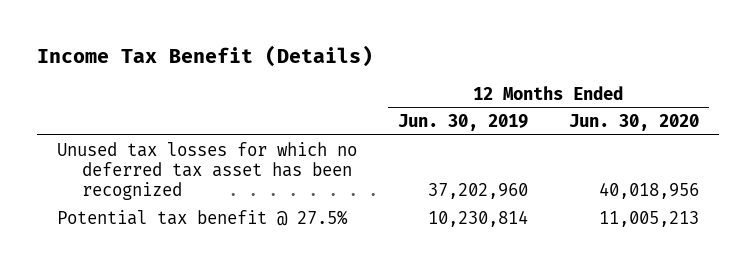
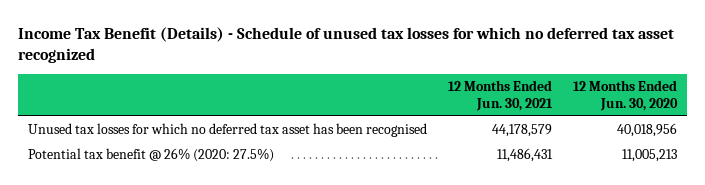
- Income Tax Benefit (Details)
+ Income Tax Benefit (Details) - Schedule of unused tax losses for which no deferred tax asset recognized
- | 12 Months Ended Jun. 30, 2019 | 12 Months Ended Jun. 30, 2020
+ | 12 Months Ended Jun. 30, 2021 | 12 Months Ended Jun. 30, 2020
- Unused tax losses for which no deferred tax asset has been recognized | 37,202,960 | 40,018,956
- Potential tax benefit @ 27.5% | 10,230,814 | 11,005,213
+ Unused tax losses for which no deferred tax asset has been recognised | 44,178,579 | 40,018,956
+ Potential tax benefit @ 26% (2020: 27.5%) | 11,486,431 | 11,005,213

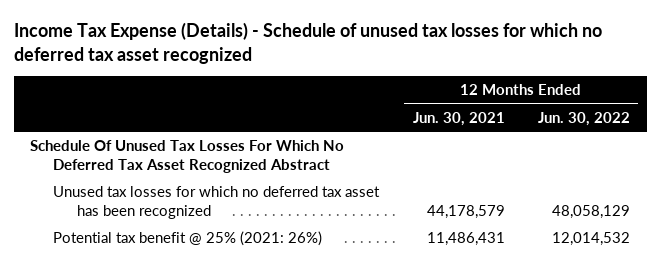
- Income Tax Benefit (Details) - Schedule of unused tax losses for which no deferred tax asset recognized
+ Income Tax Expense (Details) - Schedule of unused tax losses for which no deferred tax asset recognized
- | 12 Months Ended Jun. 30, 2021 | 12 Months Ended Jun. 30, 2020
+ | 12 Months Ended Jun. 30, 2021 | 12 Months Ended Jun. 30, 2022
- Unused tax losses for which no deferred tax asset has been recognised | 44,178,579 | 40,018,956
- Potential tax benefit @ 26% (2020: 27.5%) | 11,486,431 | 11,005,213
+ Schedule Of Unused Tax Losses For Which No Deferred Tax Asset Recognized Abstract
+ Unused tax losses for which no deferred tax asset has been recognized | 44,178,579 | 48,058,129
+ Potential tax benefit @ 25% (2021: 26%) | 11,486,431 | 12,014,532

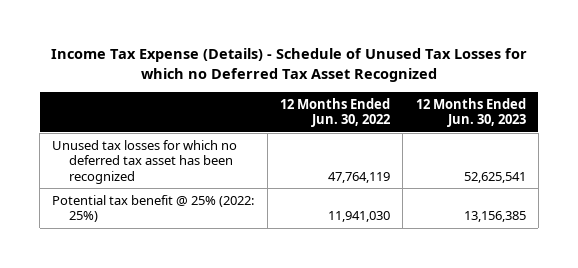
- Income Tax Expense (Details) - Schedule of unused tax losses for which no deferred tax asset recognized
+ Income Tax Expense (Details) - Schedule of Unused Tax Losses for which no Deferred Tax Asset Recognized
- | 12 Months Ended Jun. 30, 2021 | 12 Months Ended Jun. 30, 2022
+ | 12 Months Ended Jun. 30, 2022 | 12 Months Ended Jun. 30, 2023
- Schedule Of Unused Tax Losses For Which No Deferred Tax Asset Recognized Abstract
- Unused tax losses for which no deferred tax asset has been recognized | 44,178,579 | 48,058,129
- Potential tax benefit @ 25% (2021: 26%) | 11,486,431 | 12,014,532
+ Unused tax losses for which no deferred tax asset has been recognized | 47,764,119 | 52,625,541
+ Potential tax benefit @ 25% (2022: 25%) | 11,941,030 | 13,156,385

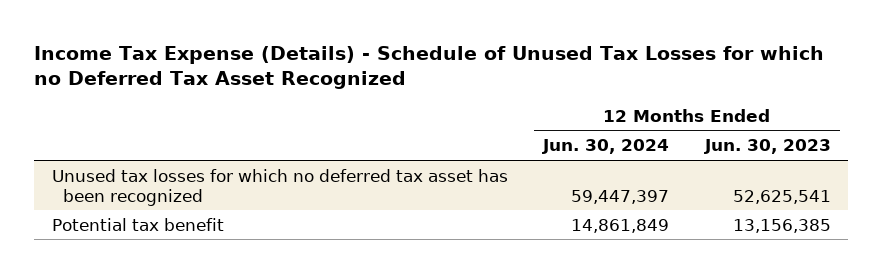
- | 12 Months Ended Jun. 30, 2022 | 12 Months Ended Jun. 30, 2023
+ | 12 Months Ended Jun. 30, 2024 | 12 Months Ended Jun. 30, 2023
- Potential tax benefit @ 25% (2022: 25%) | 11,941,030 | 13,156,385
+ Potential tax benefit | 14,861,849 | 13,156,385

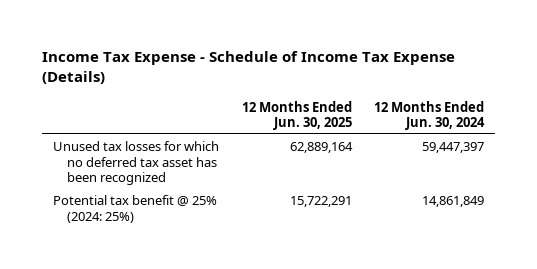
- Income Tax Expense (Details) - Schedule of Unused Tax Losses for which no Deferred Tax Asset Recognized
+ Income Tax Expense - Schedule of Income Tax Expense (Details)
- | 12 Months Ended Jun. 30, 2024 | 12 Months Ended Jun. 30, 2023
+ | 12 Months Ended Jun. 30, 2025 | 12 Months Ended Jun. 30, 2024
- Potential tax benefit | 14,861,849 | 13,156,385
+ Potential tax benefit @ 25% (2024: 25%) | 15,722,291 | 14,861,849

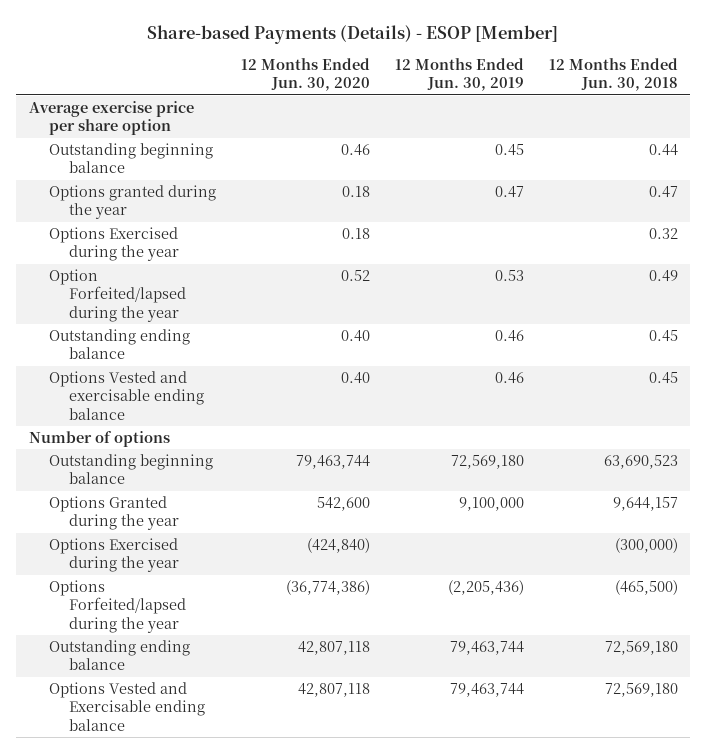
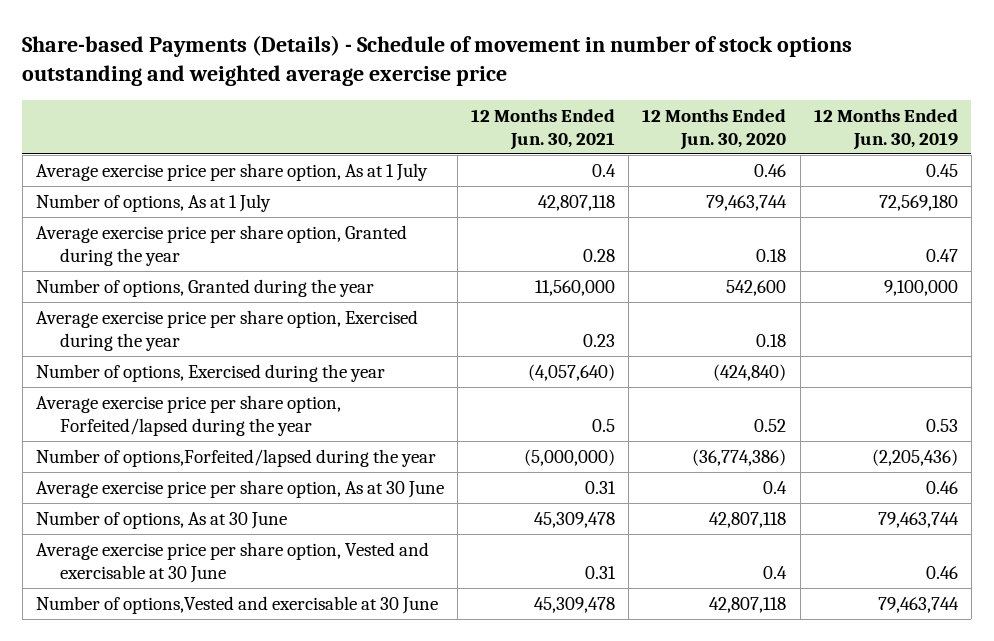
- Share-based Payments (Details) - ESOP [Member]
+ Share-based Payments (Details) - Schedule of movement in number of stock options outstanding and weighted average exercise price
- | 12 Months Ended Jun. 30, 2020 | 12 Months Ended Jun. 30, 2019 | 12 Months Ended Jun. 30, 2018
+ | 12 Months Ended Jun. 30, 2021 | 12 Months Ended Jun. 30, 2020 | 12 Months Ended Jun. 30, 2019
- Average exercise price per share option
- Outstanding beginning balance | 0.46 | 0.45 | 0.44
- Options granted during the year | 0.18 | 0.47 | 0.47
- Options Exercised during the year | 0.18 | | 0.32
- Option Forfeited/lapsed during the year | 0.52 | 0.53 | 0.49
- Outstanding ending balance | 0.40 | 0.46 | 0.45
- Options Vested and exercisable ending balance | 0.40 | 0.46 | 0.45
- Number of options
- Outstanding beginning balance | 79,463,744 | 72,569,180 | 63,690,523
- Options Granted during the year | 542,600 | 9,100,000 | 9,644,157
- Options Exercised during the year | (424,840) | | (300,000)
- Options Forfeited/lapsed during the year | (36,774,386) | (2,205,436) | (465,500)
- Outstanding ending balance | 42,807,118 | 79,463,744 | 72,569,180
- Options Vested and Exercisable ending balance | 42,807,118 | 79,463,744 | 72,569,180
+ Average exercise price per share option, As at 1 July | 0.4 | 0.46 | 0.45
+ Number of options, As at 1 July | 42,807,118 | 79,463,744 | 72,569,180
+ Average exercise price per share option, Granted during the year | 0.28 | 0.18 | 0.47
+ Number of options, Granted during the year | 11,560,000 | 542,600 | 9,100,000
+ Average exercise price per share option, Exercised during the year | 0.23 | 0.18 |
+ Number of options, Exercised during the year | (4,057,640) | (424,840) |
+ Average exercise price per share option, Forfeited/lapsed during the year | 0.5 | 0.52 | 0.53
+ Number of options,Forfeited/lapsed during the year | (5,000,000) | (36,774,386) | (2,205,436)
+ Average exercise price per share option, As at 30 June | 0.31 | 0.4 | 0.46
+ Number of options, As at 30 June | 45,309,478 | 42,807,118 | 79,463,744
+ Average exercise price per share option, Vested and exercisable at 30 June | 0.31 | 0.4 | 0.46
+ Number of options,Vested and exercisable at 30 June | 45,309,478 | 42,807,118 | 79,463,744

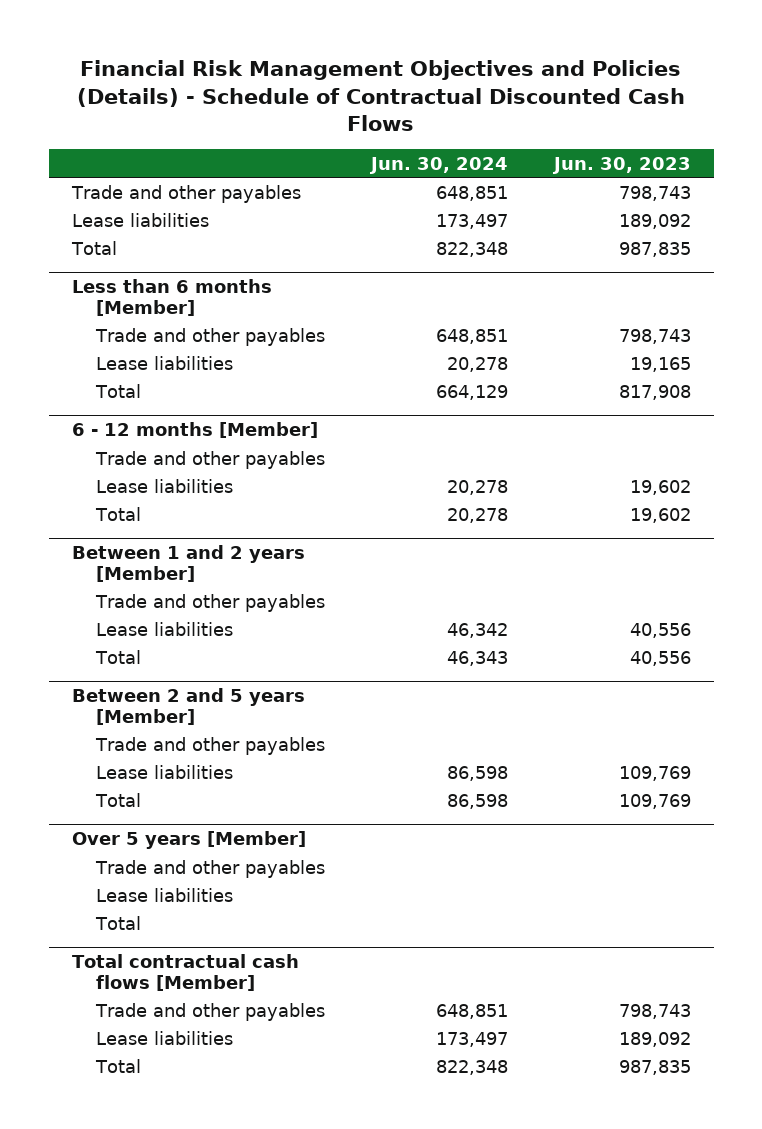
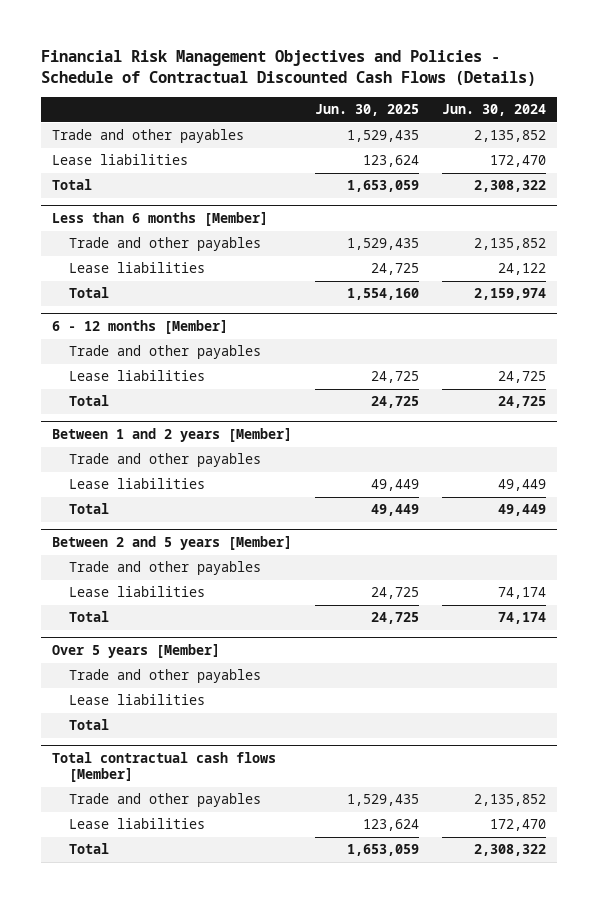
- Financial Risk Management Objectives and Policies (Details) - Schedule of Contractual Discounted Cash Flows
+ Financial Risk Management Objectives and Policies - Schedule of Contractual Discounted Cash Flows (Details)
- | Jun. 30, 2024 | Jun. 30, 2023
+ | Jun. 30, 2025 | Jun. 30, 2024
- Trade and other payables | 648,851 | 798,743
- Lease liabilities | 173,497 | 189,092
- Total | 822,348 | 987,835
+ Trade and other payables | 1,529,435 | 2,135,852
+ Lease liabilities | 123,624 | 172,470
+ Total | 1,653,059 | 2,308,322
@ Less than 6 months [Member]
- Trade and other payables | 648,851 | 798,743
- Lease liabilities | 20,278 | 19,165
- Total | 664,129 | 817,908
+ Trade and other payables | 1,529,435 | 2,135,852
+ Lease liabilities | 24,725 | 24,122
+ Total | 1,554,160 | 2,159,974
@ 6 - 12 months [Member]
- Lease liabilities | 20,278 | 19,602
- Total | 20,278 | 19,602
+ Lease liabilities | 24,725 | 24,725
+ Total | 24,725 | 24,725
@ Between 1 and 2 years [Member]
- Lease liabilities | 46,342 | 40,556
- Total | 46,343 | 40,556
+ Lease liabilities | 49,449 | 49,449
+ Total | 49,449 | 49,449
@ Between 2 and 5 years [Member]
- Lease liabilities | 86,598 | 109,769
- Total | 86,598 | 109,769
+ Lease liabilities | 24,725 | 74,174
+ Total | 24,725 | 74,174
@ Total contractual cash flows [Member]
- Trade and other payables | 648,851 | 798,743
- Lease liabilities | 173,497 | 189,092
- Total | 822,348 | 987,835
+ Trade and other payables | 1,529,435 | 2,135,852
+ Lease liabilities | 123,624 | 172,470
+ Total | 1,653,059 | 2,308,322

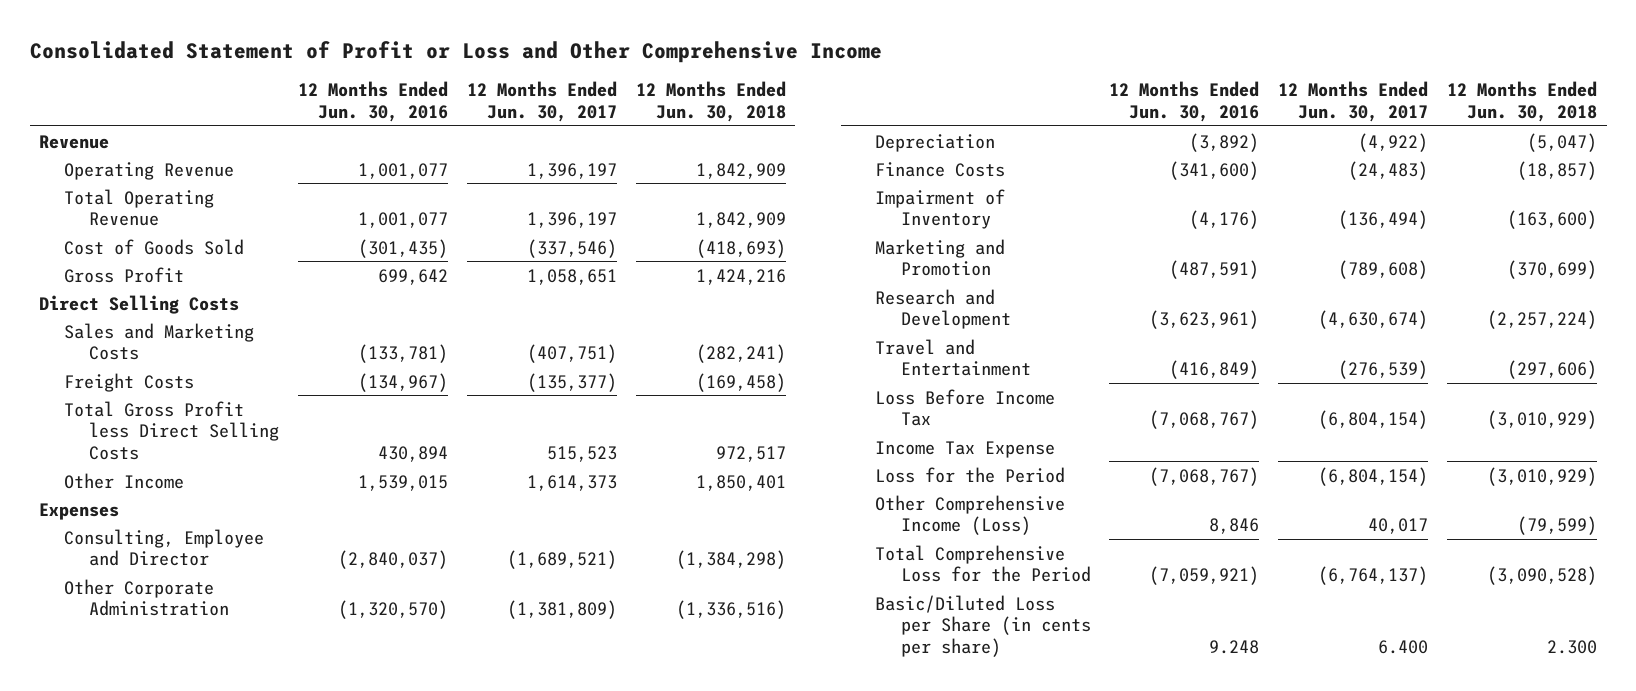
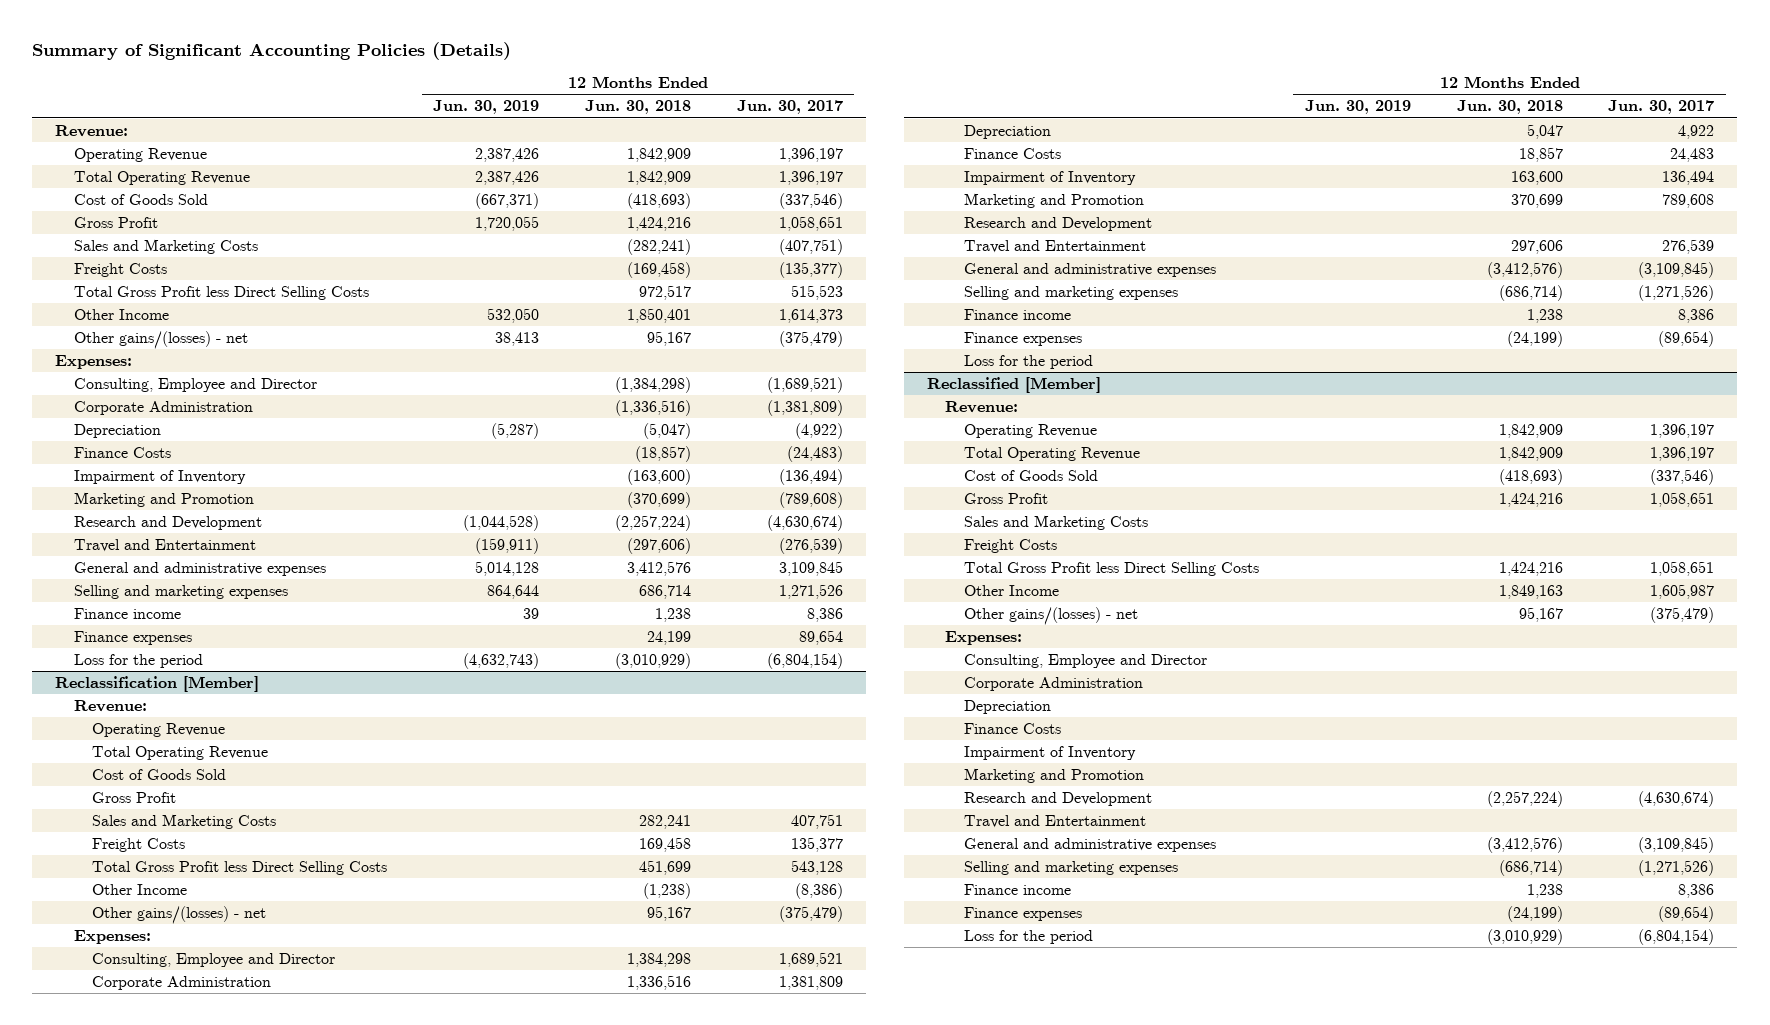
- Consolidated Statement of Profit or Loss and Other Comprehensive Income
+ Summary of Significant Accounting Policies (Details)
- | 12 Months Ended Jun. 30, 2016 | 12 Months Ended Jun. 30, 2017 | 12 Months Ended Jun. 30, 2018
+ | 12 Months Ended Jun. 30, 2019 | 12 Months Ended Jun. 30, 2018 | 12 Months Ended Jun. 30, 2017
- Revenue
+ Revenue:
- Direct Selling Costs
- Expenses
+ Other gains/(losses) - net | 38,413 | 95,167 | (375,479)
+ Expenses:
- Other Corporate Administration | (1,320,570) | (1,381,809) | (1,336,516)
+ Corporate Administration | | (1,336,516) | (1,381,809)
- Loss Before Income Tax | (7,068,767) | (6,804,154) | (3,010,929)
- Income Tax Expense
- Loss for the Period | (7,068,767) | (6,804,154) | (3,010,929)
- Other Comprehensive Income (Loss) | 8,846 | 40,017 | (79,599)
- Total Comprehensive Loss for the Period | (7,059,921) | (6,764,137) | (3,090,528)
- Basic/Diluted Loss per Share (in cents per share) | 9.248 | 6.400 | 2.300
+ General and administrative expenses | 5,014,128 | 3,412,576 | 3,109,845
+ Selling and marketing expenses | 864,644 | 686,714 | 1,271,526
+ Finance income | 39 | 1,238 | 8,386
+ Finance expenses | | 24,199 | 89,654
+ Loss for the period | (4,632,743) | (3,010,929) | (6,804,154)
+ Reclassification [Member]
+ Revenue:
+ Operating Revenue
+ Total Operating Revenue
+ Cost of Goods Sold
+ Gross Profit
+ Sales and Marketing Costs | | 282,241 | 407,751
+ Freight Costs | | 169,458 | 135,377
+ Total Gross Profit less Direct Selling Costs | | 451,699 | 543,128
+ Other Income | | (1,238) | (8,386)
+ Other gains/(losses) - net | | 95,167 | (375,479)
+ Expenses:
+ Consulting, Employee and Director | | 1,384,298 | 1,689,521
+ Corporate Administration | | 1,336,516 | 1,381,809
+ Depreciation | | 5,047 | 4,922
+ Finance Costs | | 18,857 | 24,483
+ Impairment of Inventory | | 163,600 | 136,494
+ Marketing and Promotion | | 370,699 | 789,608
+ Research and Development
+ Travel and Entertainment | | 297,606 | 276,539
+ General and administrative expenses | | (3,412,576) | (3,109,845)
+ Selling and marketing expenses | | (686,714) | (1,271,526)
+ Finance income | | 1,238 | 8,386
+ Finance expenses | | (24,199) | (89,654)
+ Loss for the period
+ Reclassified [Member]
+ Revenue:
+ Operating Revenue | | 1,842,909 | 1,396,197
+ Total Operating Revenue | | 1,842,909 | 1,396,197
+ Cost of Goods Sold | | (418,693) | (337,546)
+ Gross Profit | | 1,424,216 | 1,058,651
+ Sales and Marketing Costs
+ Freight Costs
+ Total Gross Profit less Direct Selling Costs | | 1,424,216 | 1,058,651
+ Other Income | | 1,849,163 | 1,605,987
+ Other gains/(losses) - net | | 95,167 | (375,479)
+ Expenses:
+ Consulting, Employee and Director
+ Corporate Administration
+ Depreciation
+ Finance Costs
+ Impairment of Inventory
+ Marketing and Promotion
+ Research and Development | | (2,257,224) | (4,630,674)
+ Travel and Entertainment
+ General and administrative expenses | | (3,412,576) | (3,109,845)
+ Selling and marketing expenses | | (686,714) | (1,271,526)
+ Finance income | | 1,238 | 8,386
+ Finance expenses | | (24,199) | (89,654)
+ Loss for the period | | (3,010,929) | (6,804,154)

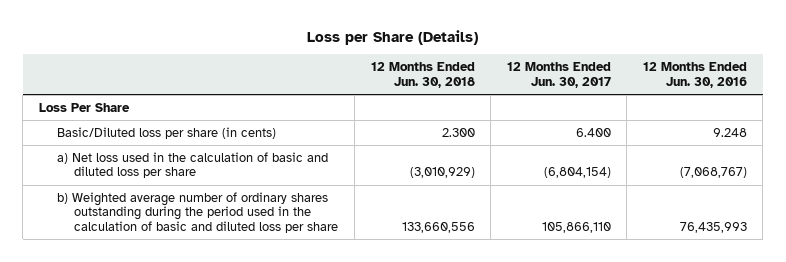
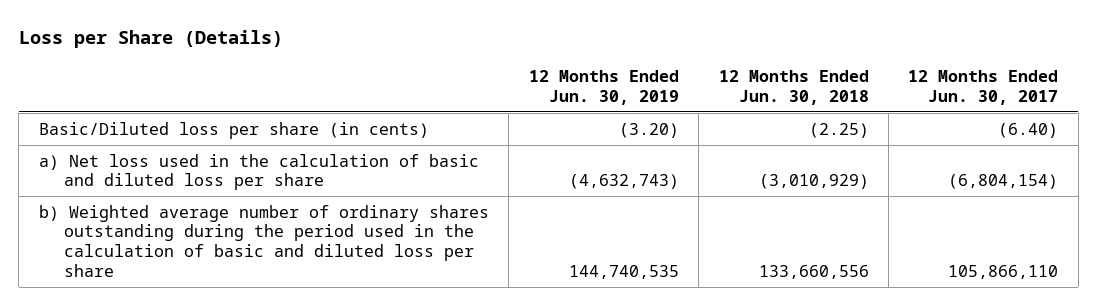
- | 12 Months Ended Jun. 30, 2018 | 12 Months Ended Jun. 30, 2017 | 12 Months Ended Jun. 30, 2016
+ | 12 Months Ended Jun. 30, 2019 | 12 Months Ended Jun. 30, 2018 | 12 Months Ended Jun. 30, 2017
- Loss Per Share
- Basic/Diluted loss per share (in cents) | 2.300 | 6.400 | 9.248
+ Basic/Diluted loss per share (in cents) | (3.20) | (2.25) | (6.40)

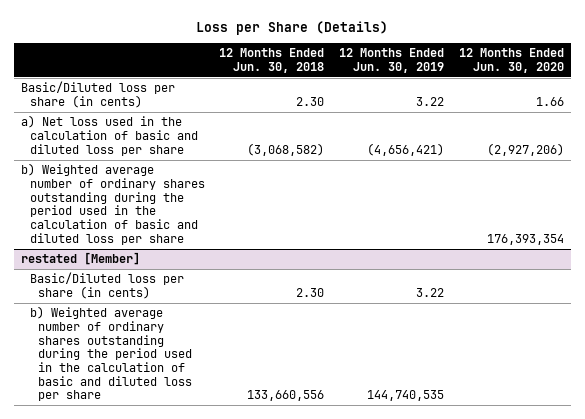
- | 12 Months Ended Jun. 30, 2019 | 12 Months Ended Jun. 30, 2018 | 12 Months Ended Jun. 30, 2017
+ | 12 Months Ended Jun. 30, 2018 | 12 Months Ended Jun. 30, 2019 | 12 Months Ended Jun. 30, 2020
- Basic/Diluted loss per share (in cents) | (3.20) | (2.25) | (6.40)
- a) Net loss used in the calculation of basic and diluted loss per share | (4,632,743) | (3,010,929) | (6,804,154)
+ Basic/Diluted loss per share (in cents) | 2.30 | 3.22 | 1.66
+ a) Net loss used in the calculation of basic and diluted loss per share | (3,068,582) | (4,656,421) | (2,927,206)
+ b) Weighted average number of ordinary shares outstanding during the period used in the calculation of basic and diluted loss per share | | | 176,393,354
+ restated [Member]
+ Basic/Diluted loss per share (in cents) | 2.30 | 3.22 |

